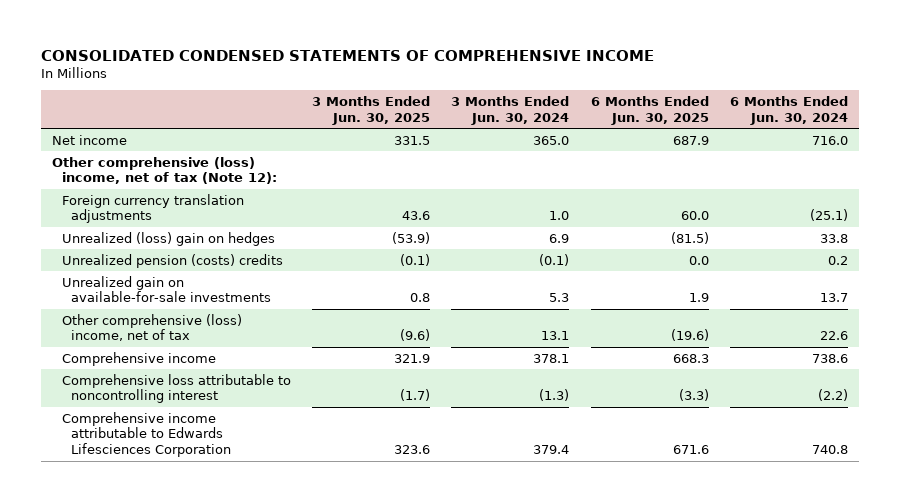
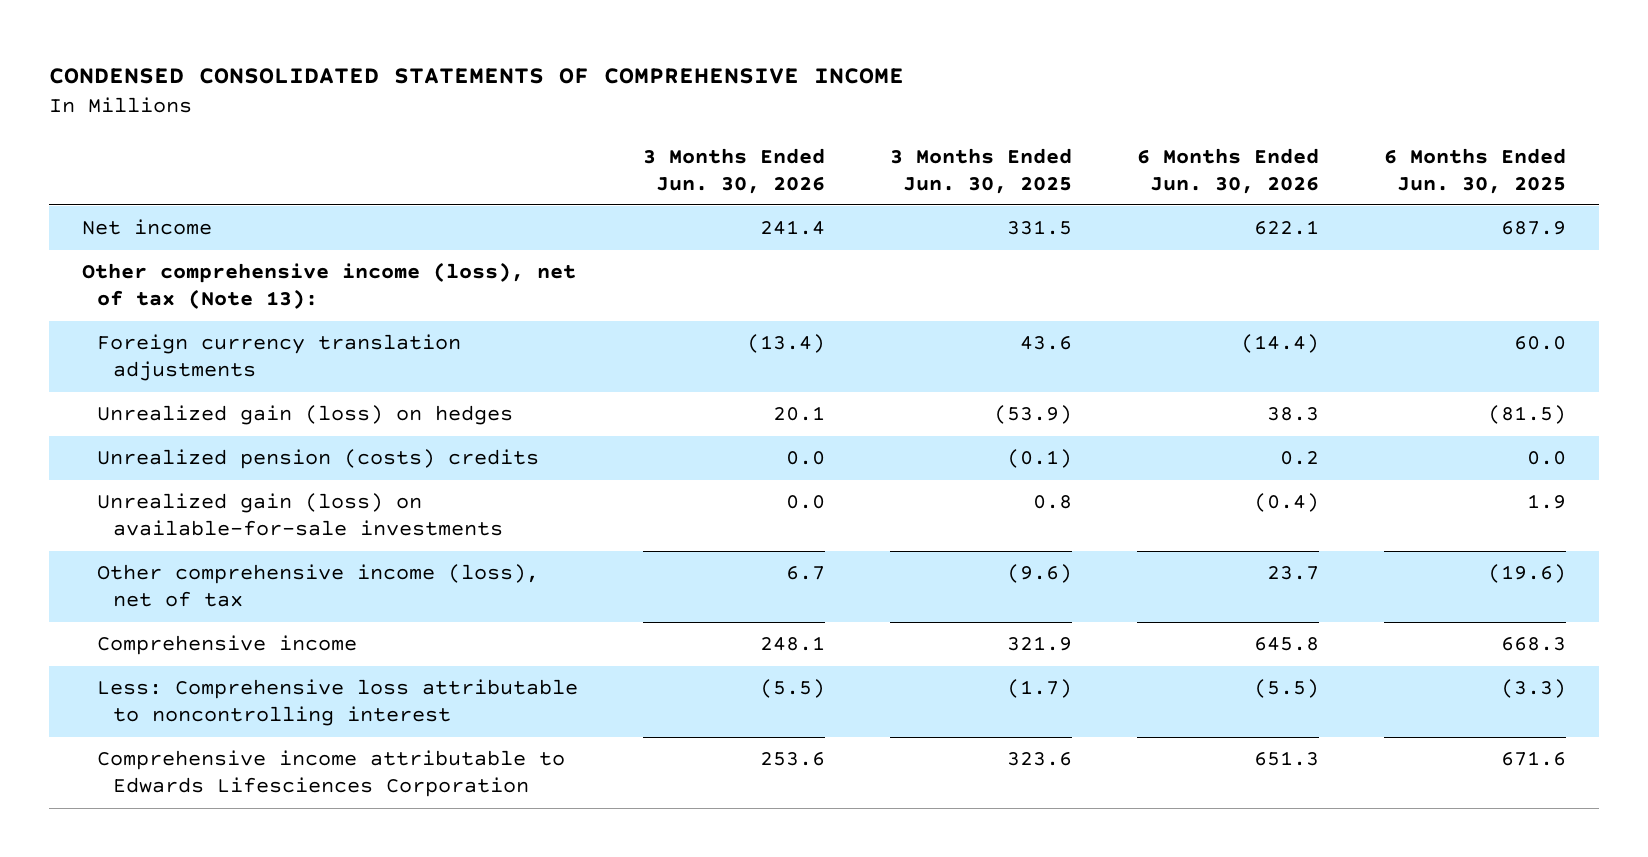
- CONSOLIDATED CONDENSED STATEMENTS OF COMPREHENSIVE INCOME
+ CONDENSED CONSOLIDATED STATEMENTS OF COMPREHENSIVE INCOME
- | 3 Months Ended Jun. 30, 2025 | 3 Months Ended Jun. 30, 2024 | 6 Months Ended Jun. 30, 2025 | 6 Months Ended Jun. 30, 2024
+ | 3 Months Ended Jun. 30, 2026 | 3 Months Ended Jun. 30, 2025 | 6 Months Ended Jun. 30, 2026 | 6 Months Ended Jun. 30, 2025
- Other comprehensive (loss) income, net of tax (Note 12):
+ Other comprehensive income (loss), net of tax (Note 13):
- Unrealized (loss) gain on hedges | (53.9) | 6.9 | (81.5) | 33.8
+ Unrealized gain (loss) on hedges | 20.1 | (53.9) | 38.3 | (81.5)
- Unrealized gain on available-for-sale investments | 0.8 | 5.3 | 1.9 | 13.7
- Other comprehensive (loss) income, net of tax | (9.6) | 13.1 | (19.6) | 22.6
+ Unrealized gain (loss) on available-for-sale investments | 0.0 | 0.8 | (0.4) | 1.9
+ Other comprehensive income (loss), net of tax | 6.7 | (9.6) | 23.7 | (19.6)
- Comprehensive loss attributable to noncontrolling interest | (1.7) | (1.3) | (3.3) | (2.2)
+ Less: Comprehensive loss attributable to noncontrolling interest | (5.5) | (1.7) | (5.5) | (3.3)

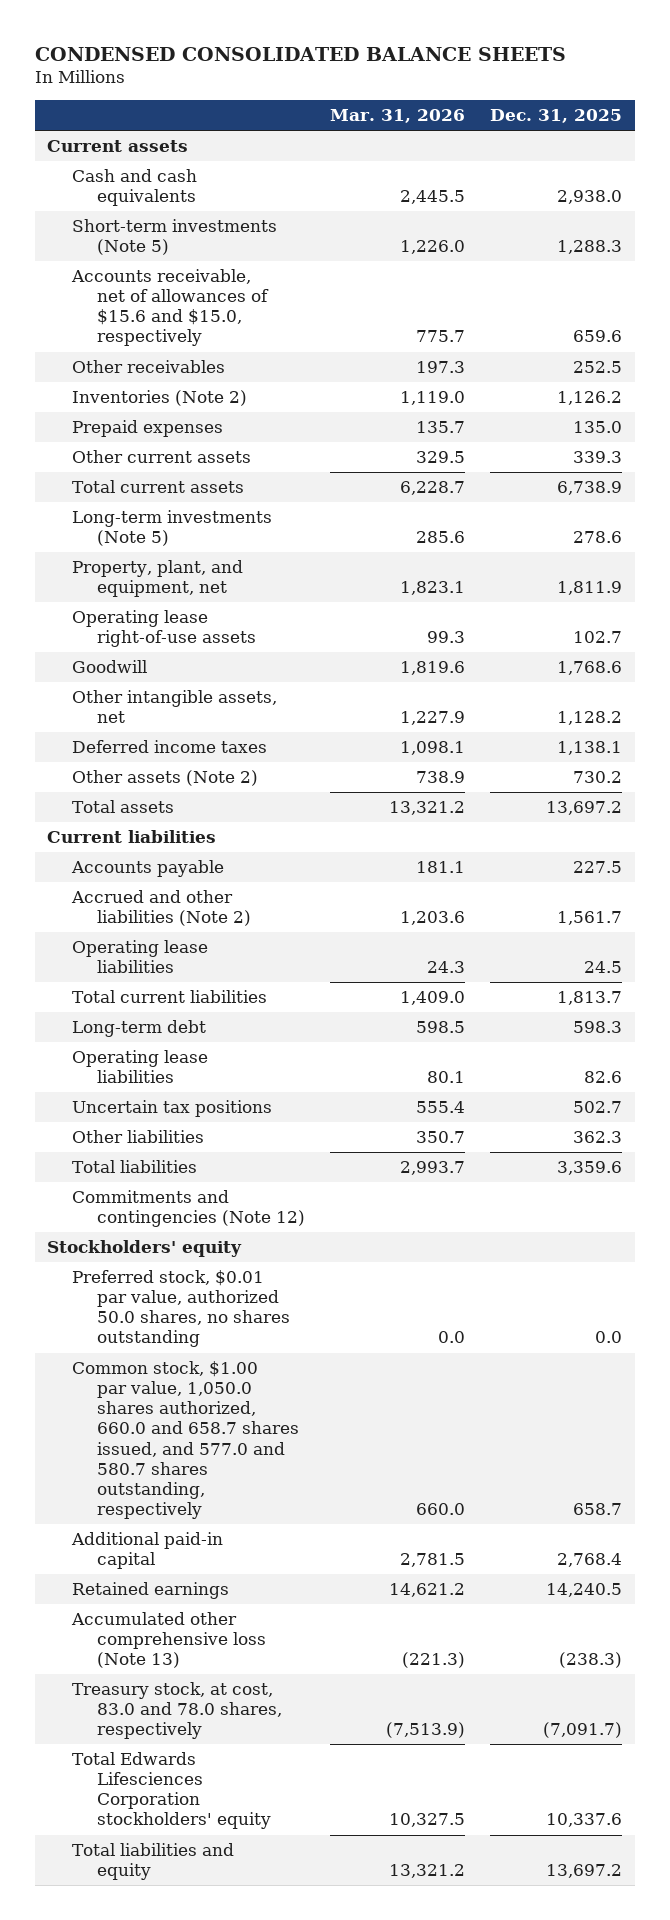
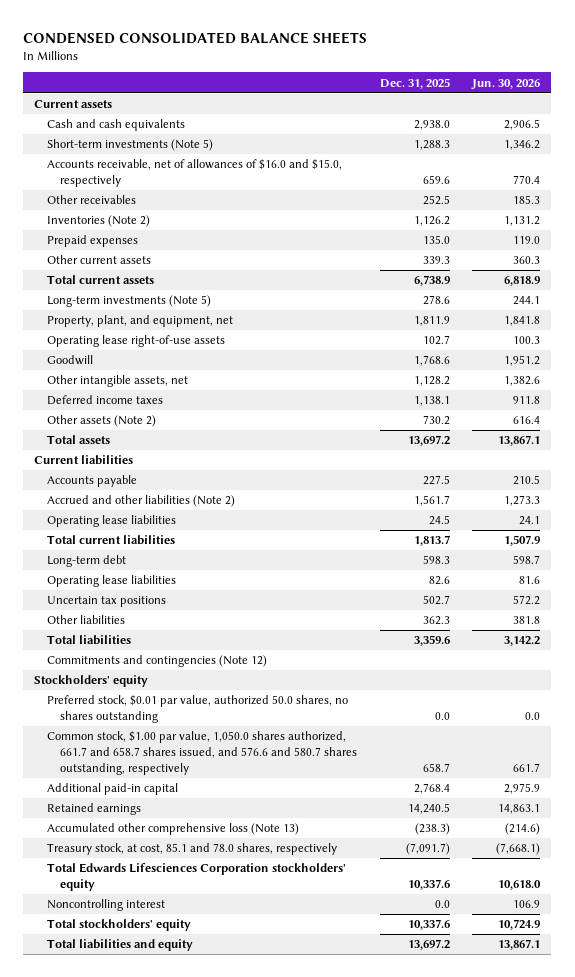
- | Mar. 31, 2026 | Dec. 31, 2025
+ | Dec. 31, 2025 | Jun. 30, 2026
- Accounts receivable, net of allowances of $15.6 and $15.0, respectively | 775.7 | 659.6
+ Accounts receivable, net of allowances of $16.0 and $15.0, respectively | 659.6 | 770.4
- Common stock, $1.00 par value, 1,050.0 shares authorized, 660.0 and 658.7 shares issued, and 577.0 and 580.7 shares outstanding, respectively | 660.0 | 658.7
+ Common stock, $1.00 par value, 1,050.0 shares authorized, 661.7 and 658.7 shares issued, and 576.6 and 580.7 shares outstanding, respectively | 658.7 | 661.7
- Treasury stock, at cost, 83.0 and 78.0 shares, respectively | (7,513.9) | (7,091.7)
+ Treasury stock, at cost, 85.1 and 78.0 shares, respectively | (7,091.7) | (7,668.1)
+ Noncontrolling interest | 0.0 | 106.9
+ Total stockholders' equity | 10,337.6 | 10,724.9

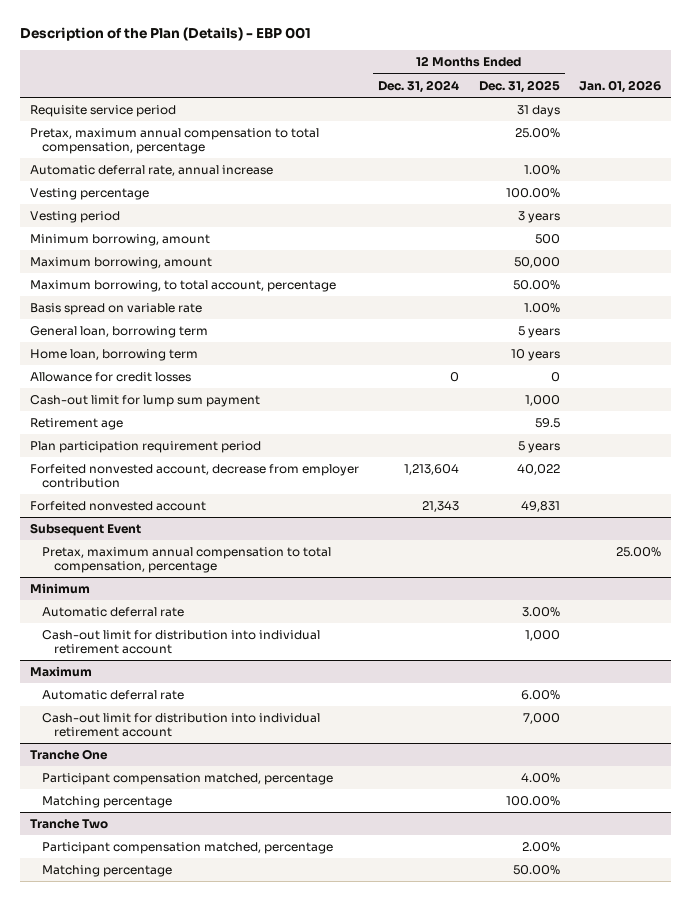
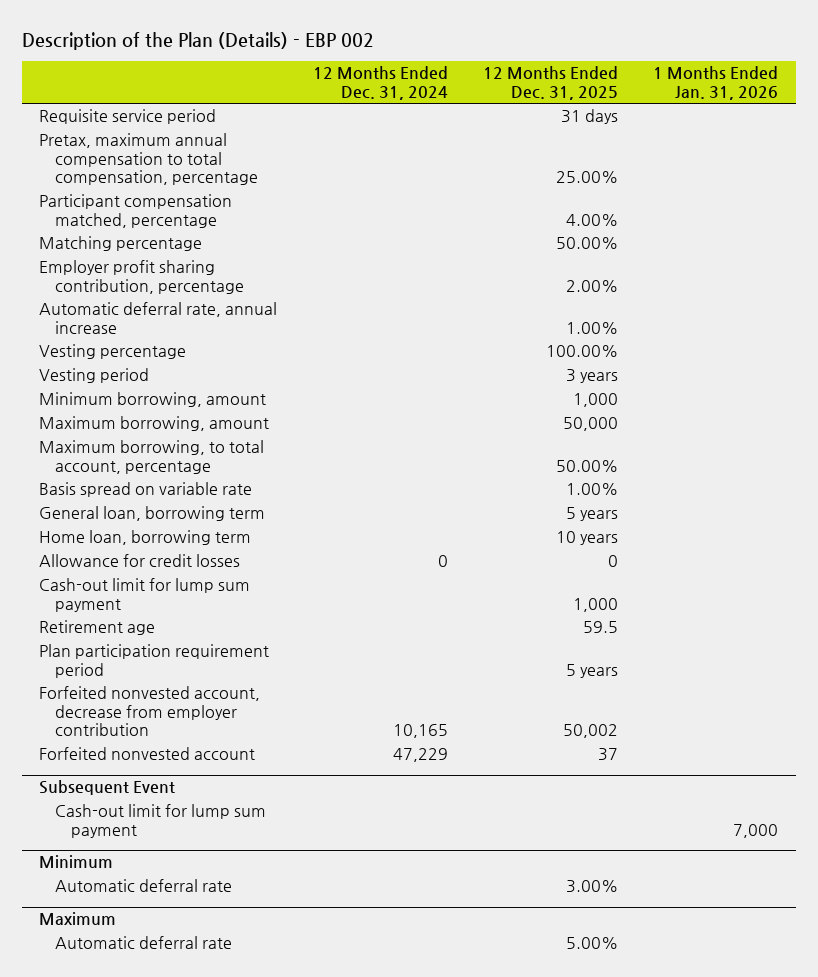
- Description of the Plan (Details) - EBP 001
+ Description of the Plan (Details) - EBP 002
- | 12 Months Ended Dec. 31, 2024 | 12 Months Ended Dec. 31, 2025 | Jan. 01, 2026
+ | 12 Months Ended Dec. 31, 2024 | 12 Months Ended Dec. 31, 2025 | 1 Months Ended Jan. 31, 2026
+ Participant compensation matched, percentage | | 4.00% |
+ Matching percentage | | 50.00% |
+ Employer profit sharing contribution, percentage | | 2.00% |
- Minimum borrowing, amount | | 500 |
+ Minimum borrowing, amount | | 1,000 |
- Forfeited nonvested account, decrease from employer contribution | 1,213,604 | 40,022 |
- Forfeited nonvested account | 21,343 | 49,831 |
+ Forfeited nonvested account, decrease from employer contribution | 10,165 | 50,002 |
+ Forfeited nonvested account | 47,229 | 37 |
@ Subsequent Event
- Pretax, maximum annual compensation to total compensation, percentage | | | 25.00%
+ Cash-out limit for lump sum payment | | | 7,000
@ Minimum
- Cash-out limit for distribution into individual retirement account | | 1,000 |
@ Maximum
- Automatic deferral rate | | 6.00% |
- Cash-out limit for distribution into individual retirement account | | 7,000 |
- Tranche One
- Participant compensation matched, percentage | | 4.00% |
- Matching percentage | | 100.00% |
- Tranche Two
- Participant compensation matched, percentage | | 2.00% |
- Matching percentage | | 50.00% |
@ Maximum
+ Automatic deferral rate | | 5.00% |

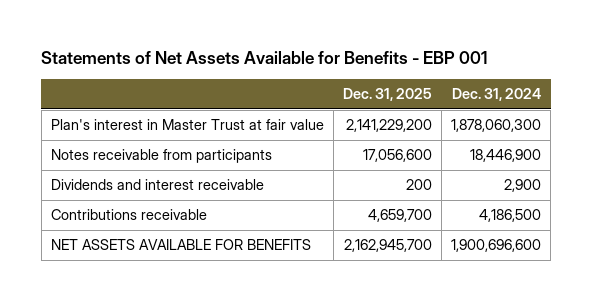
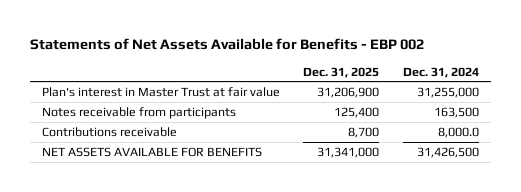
- Statements of Net Assets Available for Benefits - EBP 001
+ Statements of Net Assets Available for Benefits - EBP 002
- Plan's interest in Master Trust at fair value | 2,141,229,200 | 1,878,060,300
- Notes receivable from participants | 17,056,600 | 18,446,900
- Dividends and interest receivable | 200 | 2,900
- Contributions receivable | 4,659,700 | 4,186,500
- NET ASSETS AVAILABLE FOR BENEFITS | 2,162,945,700 | 1,900,696,600
+ Plan's interest in Master Trust at fair value | 31,206,900 | 31,255,000
+ Notes receivable from participants | 125,400 | 163,500
+ Contributions receivable | 8,700 | 8,000.0
+ NET ASSETS AVAILABLE FOR BENEFITS | 31,341,000 | 31,426,500

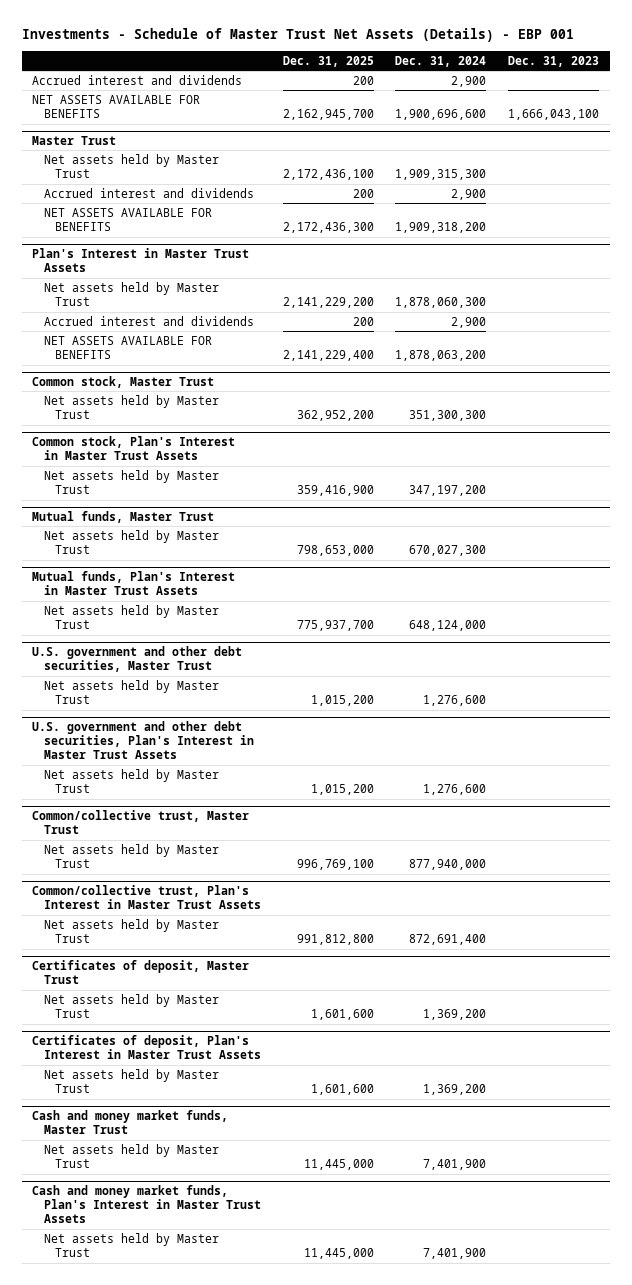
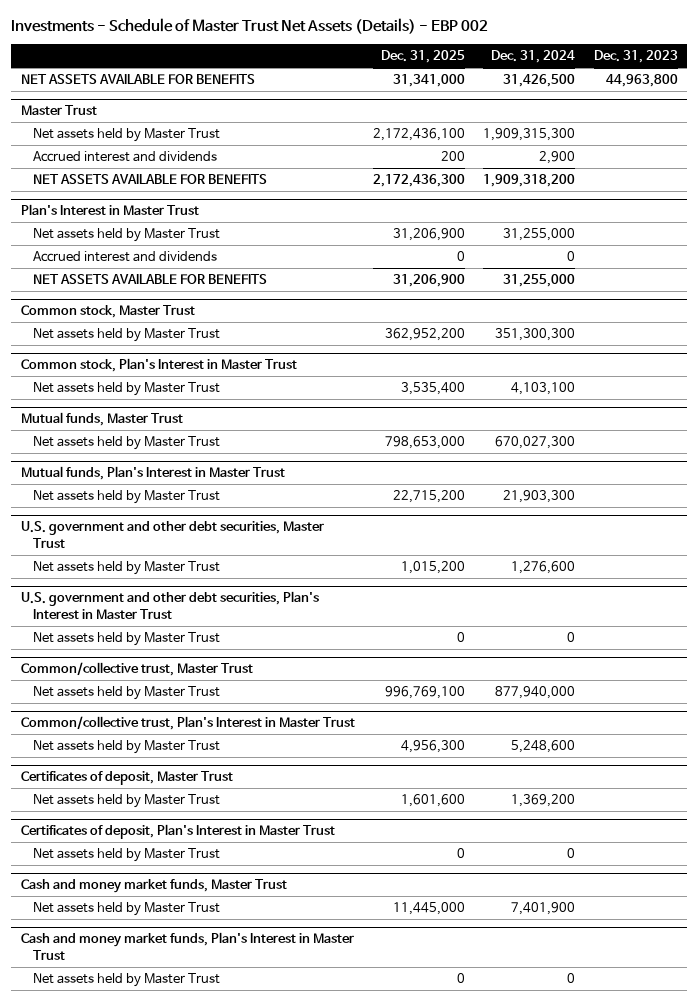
- Investments - Schedule of Master Trust Net Assets (Details) - EBP 001
+ Investments - Schedule of Master Trust Net Assets (Details) - EBP 002
- Accrued interest and dividends | 200 | 2,900 |
- NET ASSETS AVAILABLE FOR BENEFITS | 2,162,945,700 | 1,900,696,600 | 1,666,043,100
+ NET ASSETS AVAILABLE FOR BENEFITS | 31,341,000 | 31,426,500 | 44,963,800
- Plan's Interest in Master Trust Assets
- Net assets held by Master Trust | 2,141,229,200 | 1,878,060,300 |
- Accrued interest and dividends | 200 | 2,900 |
- NET ASSETS AVAILABLE FOR BENEFITS | 2,141,229,400 | 1,878,063,200 |
+ Plan's Interest in Master Trust
+ Net assets held by Master Trust | 31,206,900 | 31,255,000 |
+ Accrued interest and dividends | 0 | 0 |
+ NET ASSETS AVAILABLE FOR BENEFITS | 31,206,900 | 31,255,000 |
- Common stock, Plan's Interest in Master Trust Assets
- Net assets held by Master Trust | 359,416,900 | 347,197,200 |
+ Common stock, Plan's Interest in Master Trust
+ Net assets held by Master Trust | 3,535,400 | 4,103,100 |
- Mutual funds, Plan's Interest in Master Trust Assets
- Net assets held by Master Trust | 775,937,700 | 648,124,000 |
+ Mutual funds, Plan's Interest in Master Trust
+ Net assets held by Master Trust | 22,715,200 | 21,903,300 |
- U.S. government and other debt securities, Plan's Interest in Master Trust Assets
- Net assets held by Master Trust | 1,015,200 | 1,276,600 |
+ U.S. government and other debt securities, Plan's Interest in Master Trust
+ Net assets held by Master Trust | 0 | 0 |
- Common/collective trust, Plan's Interest in Master Trust Assets
- Net assets held by Master Trust | 991,812,800 | 872,691,400 |
+ Common/collective trust, Plan's Interest in Master Trust
+ Net assets held by Master Trust | 4,956,300 | 5,248,600 |
- Certificates of deposit, Plan's Interest in Master Trust Assets
- Net assets held by Master Trust | 1,601,600 | 1,369,200 |
+ Certificates of deposit, Plan's Interest in Master Trust
+ Net assets held by Master Trust | 0 | 0 |
- Cash and money market funds, Plan's Interest in Master Trust Assets
- Net assets held by Master Trust | 11,445,000 | 7,401,900 |
+ Cash and money market funds, Plan's Interest in Master Trust
+ Net assets held by Master Trust | 0 | 0 |

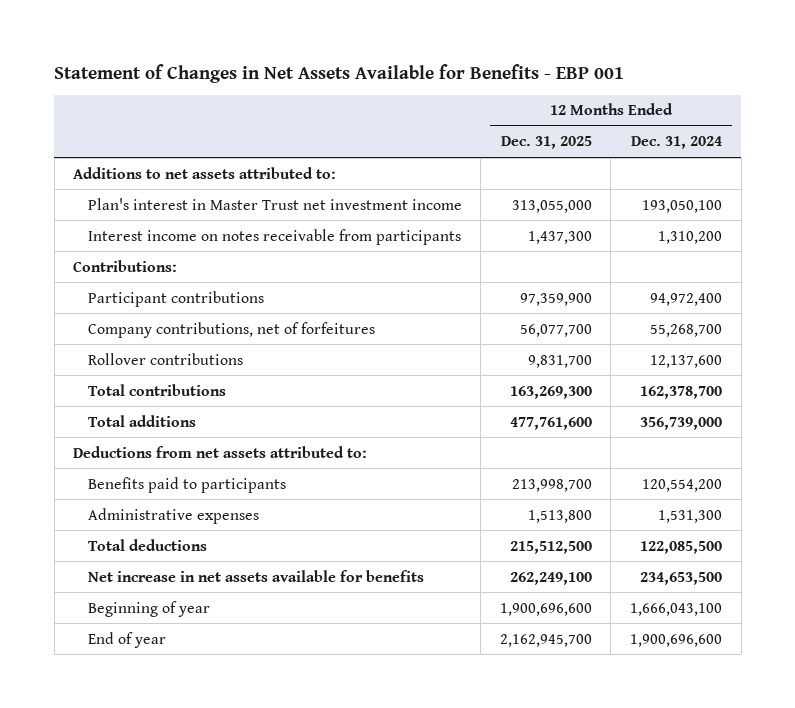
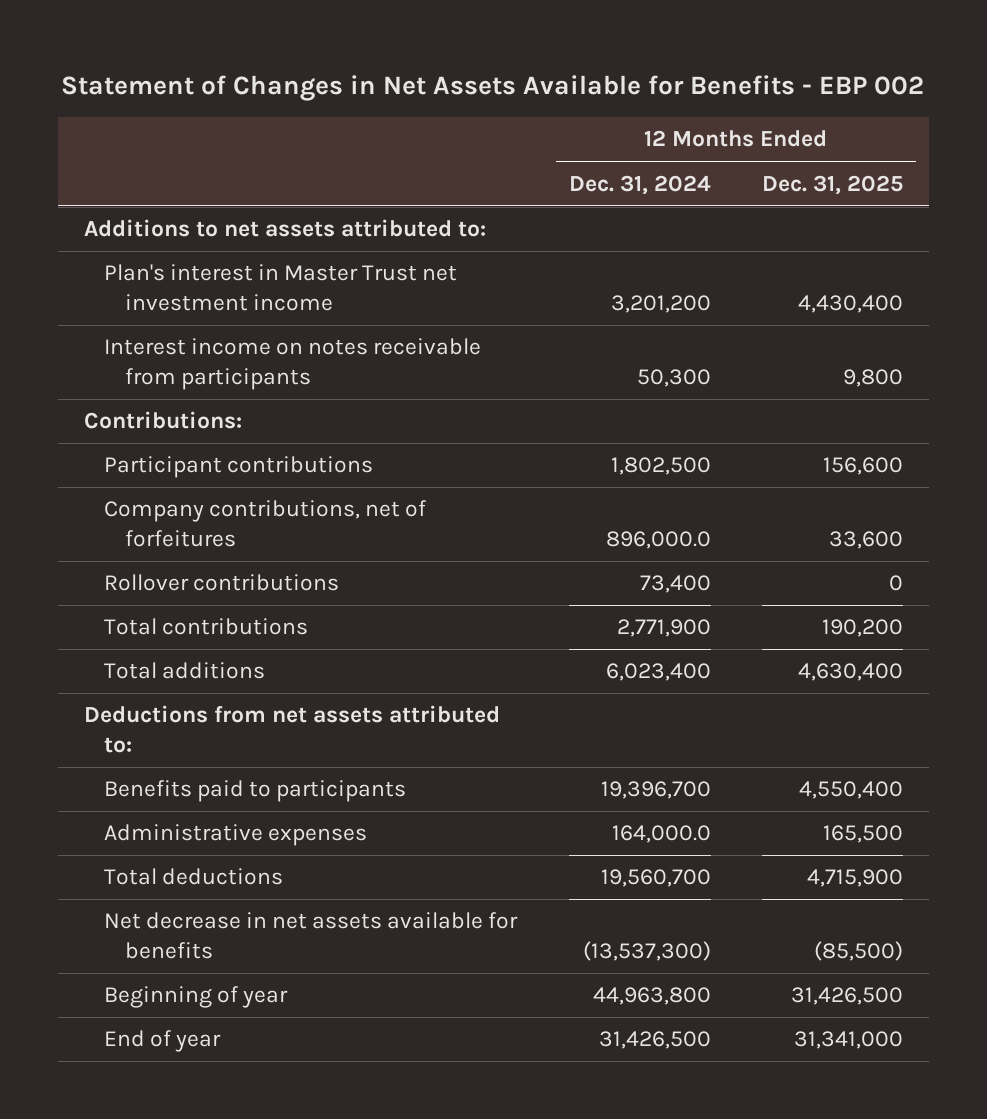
- Statement of Changes in Net Assets Available for Benefits - EBP 001
+ Statement of Changes in Net Assets Available for Benefits - EBP 002
- | 12 Months Ended Dec. 31, 2025 | 12 Months Ended Dec. 31, 2024
+ | 12 Months Ended Dec. 31, 2024 | 12 Months Ended Dec. 31, 2025
- Plan's interest in Master Trust net investment income | 313,055,000 | 193,050,100
- Interest income on notes receivable from participants | 1,437,300 | 1,310,200
+ Plan's interest in Master Trust net investment income | 3,201,200 | 4,430,400
+ Interest income on notes receivable from participants | 50,300 | 9,800
- Participant contributions | 97,359,900 | 94,972,400
- Company contributions, net of forfeitures | 56,077,700 | 55,268,700
- Rollover contributions | 9,831,700 | 12,137,600
- Total contributions | 163,269,300 | 162,378,700
- Total additions | 477,761,600 | 356,739,000
+ Participant contributions | 1,802,500 | 156,600
+ Company contributions, net of forfeitures | 896,000.0 | 33,600
+ Rollover contributions | 73,400 | 0
+ Total contributions | 2,771,900 | 190,200
+ Total additions | 6,023,400 | 4,630,400
- Benefits paid to participants | 213,998,700 | 120,554,200
- Administrative expenses | 1,513,800 | 1,531,300
- Total deductions | 215,512,500 | 122,085,500
- Net increase in net assets available for benefits | 262,249,100 | 234,653,500
- Beginning of year | 1,900,696,600 | 1,666,043,100
- End of year | 2,162,945,700 | 1,900,696,600
+ Benefits paid to participants | 19,396,700 | 4,550,400
+ Administrative expenses | 164,000.0 | 165,500
+ Total deductions | 19,560,700 | 4,715,900
+ Net decrease in net assets available for benefits | (13,537,300) | (85,500)
+ Beginning of year | 44,963,800 | 31,426,500
+ End of year | 31,426,500 | 31,341,000

